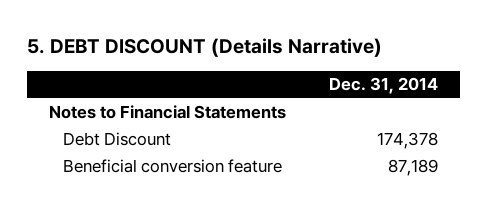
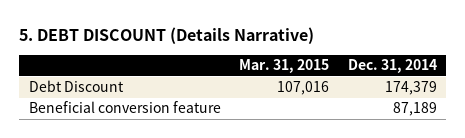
- | Dec. 31, 2014
+ | Mar. 31, 2015 | Dec. 31, 2014
- Notes to Financial Statements
- Debt Discount | 174,378
+ Debt Discount | 107,016 | 174,379

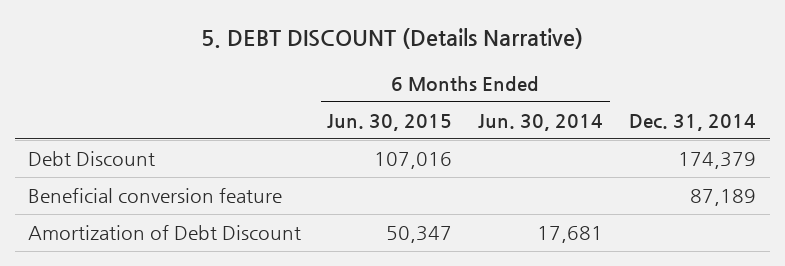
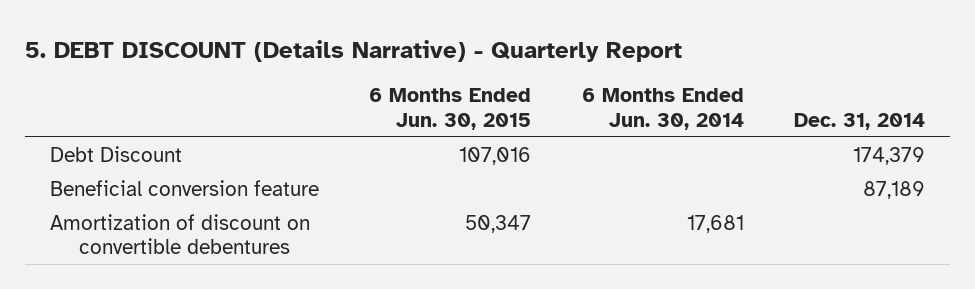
- 5. DEBT DISCOUNT (Details Narrative)
+ 5. DEBT DISCOUNT (Details Narrative) - Quarterly Report
- Amortization of Debt Discount | 50,347 | 17,681 |
+ Amortization of discount on convertible debentures | 50,347 | 17,681 |

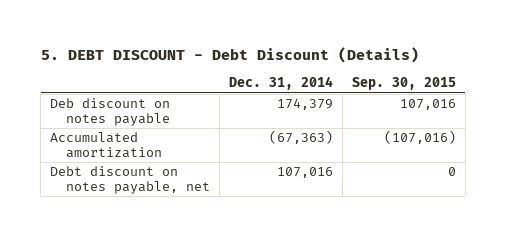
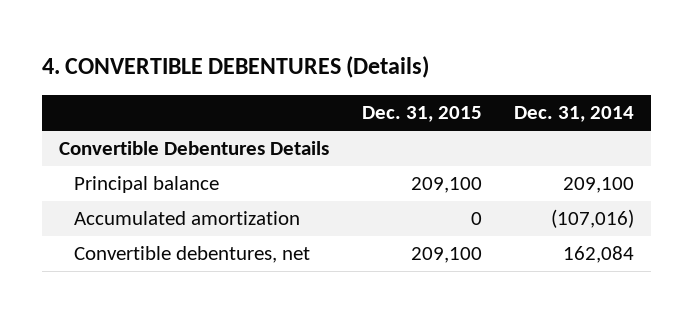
- 5. DEBT DISCOUNT - Debt Discount (Details)
+ 4. CONVERTIBLE DEBENTURES (Details)
- | Dec. 31, 2014 | Sep. 30, 2015
+ | Dec. 31, 2015 | Dec. 31, 2014
- Deb discount on notes payable | 174,379 | 107,016
- Accumulated amortization | (67,363) | (107,016)
- Debt discount on notes payable, net | 107,016 | 0
+ Convertible Debentures Details
+ Principal balance | 209,100 | 209,100
+ Accumulated amortization | 0 | (107,016)
+ Convertible debentures, net | 209,100 | 162,084

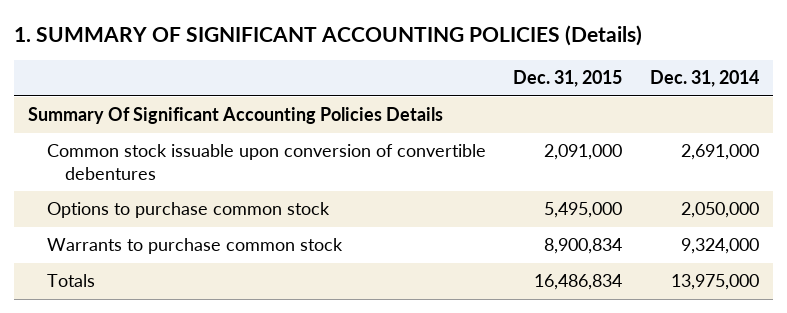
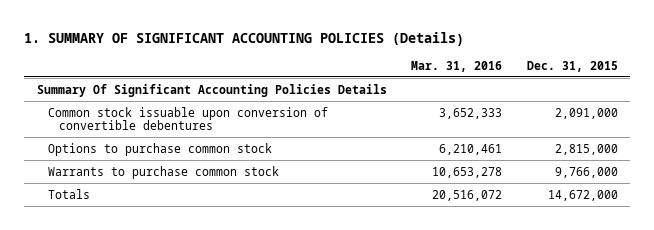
- | Dec. 31, 2015 | Dec. 31, 2014
+ | Mar. 31, 2016 | Dec. 31, 2015
- Options to purchase common stock | 5,495,000 | 2,050,000
- Warrants to purchase common stock | 8,900,834 | 9,324,000
- Totals | 16,486,834 | 13,975,000
+ Options to purchase common stock | 6,210,461 | 2,815,000
+ Warrants to purchase common stock | 10,653,278 | 9,766,000
+ Totals | 20,516,072 | 14,672,000

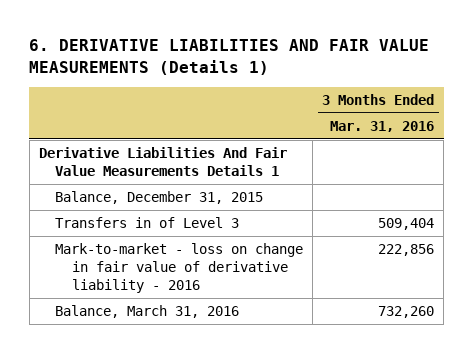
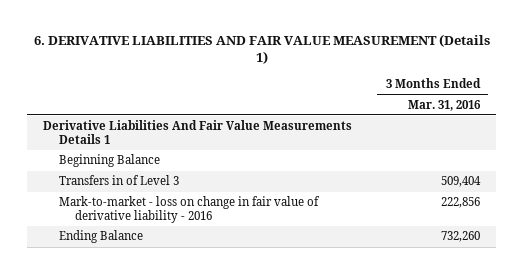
- 6. DERIVATIVE LIABILITIES AND FAIR VALUE MEASUREMENTS (Details 1)
+ 6. DERIVATIVE LIABILITIES AND FAIR VALUE MEASUREMENT (Details 1)
- Balance, December 31, 2015
+ Beginning Balance
- Balance, March 31, 2016 | 732,260
+ Ending Balance | 732,260

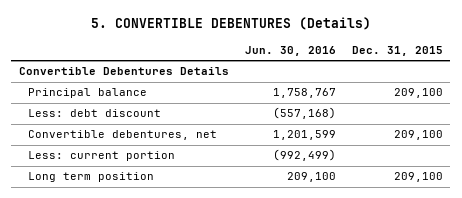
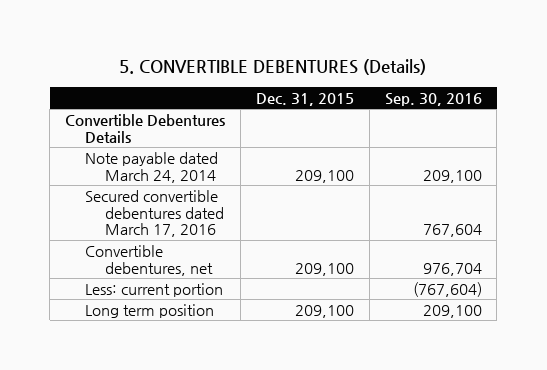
- | Jun. 30, 2016 | Dec. 31, 2015
+ | Dec. 31, 2015 | Sep. 30, 2016
- Principal balance | 1,758,767 | 209,100
- Less: debt discount | (557,168) |
+ Note payable dated March 24, 2014 | 209,100 | 209,100
+ Secured convertible debentures dated March 17, 2016 | | 767,604

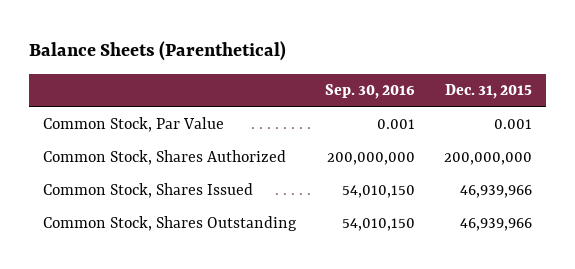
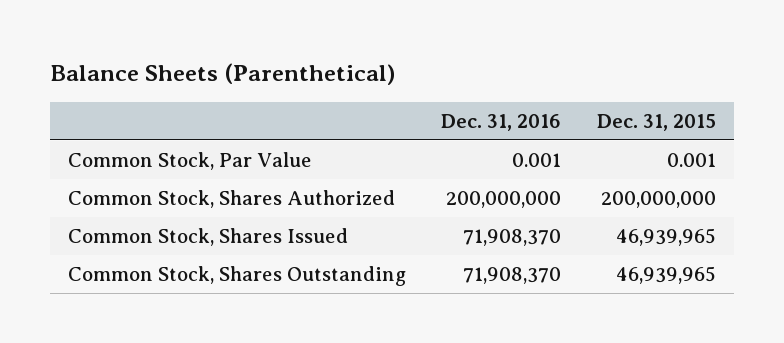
- | Sep. 30, 2016 | Dec. 31, 2015
+ | Dec. 31, 2016 | Dec. 31, 2015
- Common Stock, Shares Issued | 54,010,150 | 46,939,966
- Common Stock, Shares Outstanding | 54,010,150 | 46,939,966
+ Common Stock, Shares Issued | 71,908,370 | 46,939,965
+ Common Stock, Shares Outstanding | 71,908,370 | 46,939,965

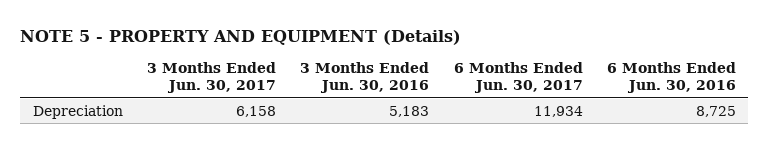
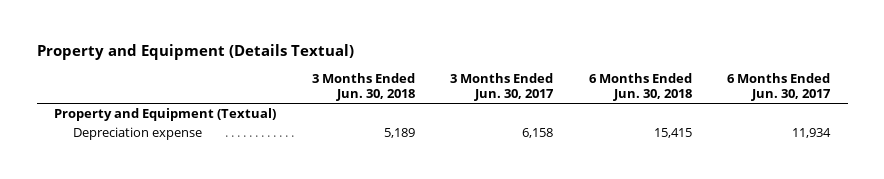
- NOTE 5 - PROPERTY AND EQUIPMENT (Details)
+ Property and Equipment (Details Textual)
- | 3 Months Ended Jun. 30, 2017 | 3 Months Ended Jun. 30, 2016 | 6 Months Ended Jun. 30, 2017 | 6 Months Ended Jun. 30, 2016
+ | 3 Months Ended Jun. 30, 2018 | 3 Months Ended Jun. 30, 2017 | 6 Months Ended Jun. 30, 2018 | 6 Months Ended Jun. 30, 2017
- Depreciation | 6,158 | 5,183 | 11,934 | 8,725
+ Property and Equipment (Textual)
+ Depreciation expense | 5,189 | 6,158 | 15,415 | 11,934

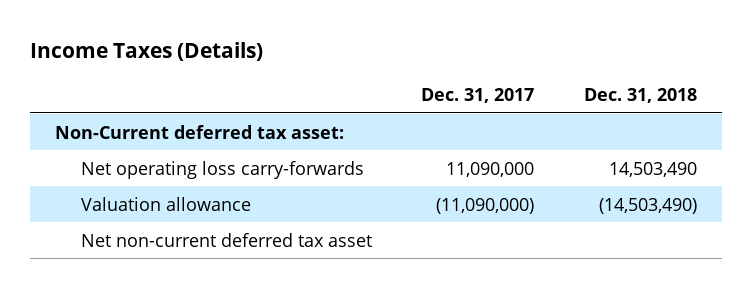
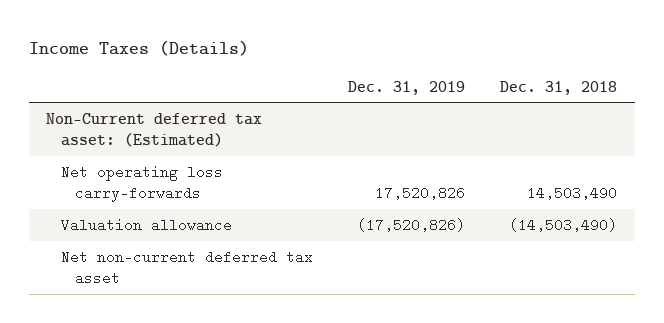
- | Dec. 31, 2017 | Dec. 31, 2018
+ | Dec. 31, 2019 | Dec. 31, 2018
- Non-Current deferred tax asset:
+ Non-Current deferred tax asset: (Estimated)

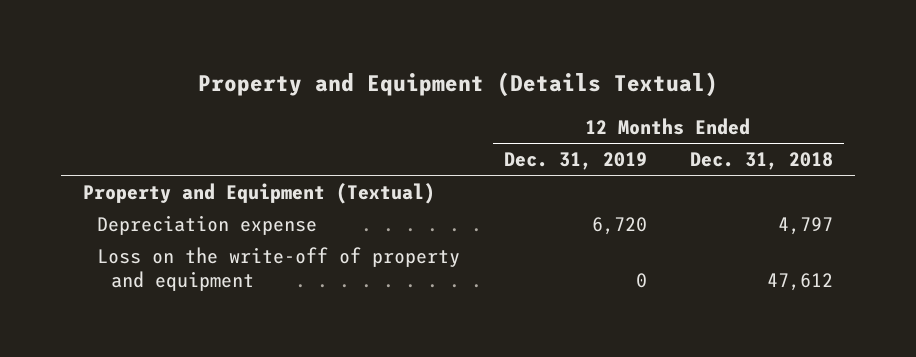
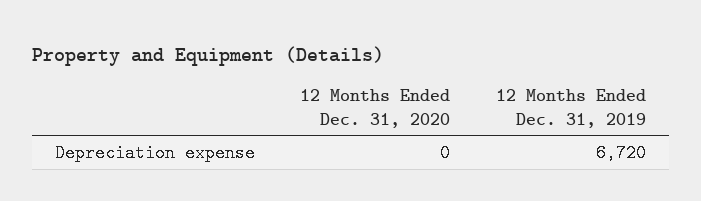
- Property and Equipment (Details Textual)
+ Property and Equipment (Details)
- | 12 Months Ended Dec. 31, 2019 | 12 Months Ended Dec. 31, 2018
+ | 12 Months Ended Dec. 31, 2020 | 12 Months Ended Dec. 31, 2019
- Property and Equipment (Textual)
- Loss on the write-off of property and equipment | 0 | 47,612

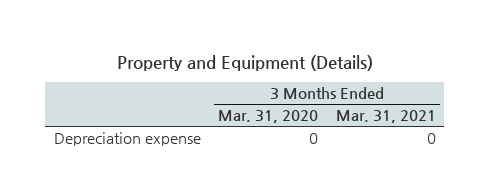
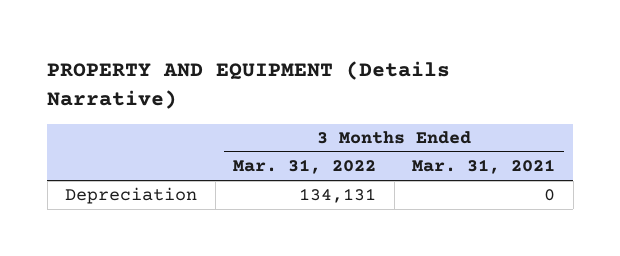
- Property and Equipment (Details)
+ PROPERTY AND EQUIPMENT (Details Narrative)
- | 3 Months Ended Mar. 31, 2020 | 3 Months Ended Mar. 31, 2021
+ | 3 Months Ended Mar. 31, 2022 | 3 Months Ended Mar. 31, 2021
- Depreciation expense | 0 | 0
+ Depreciation | 134,131 | 0

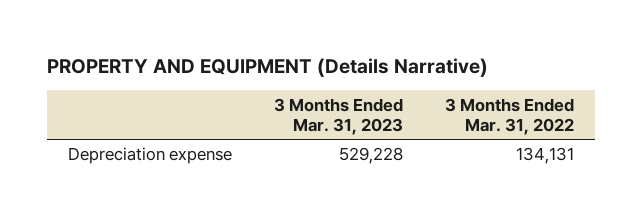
- | 3 Months Ended Mar. 31, 2022 | 3 Months Ended Mar. 31, 2021
+ | 3 Months Ended Mar. 31, 2023 | 3 Months Ended Mar. 31, 2022
- Depreciation | 134,131 | 0
+ Depreciation expense | 529,228 | 134,131

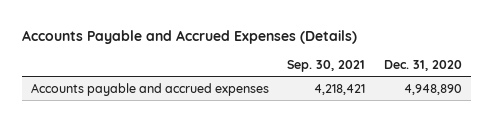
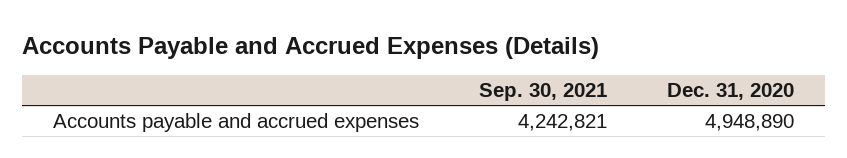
- Accounts payable and accrued expenses | 4,218,421 | 4,948,890
+ Accounts payable and accrued expenses | 4,242,821 | 4,948,890

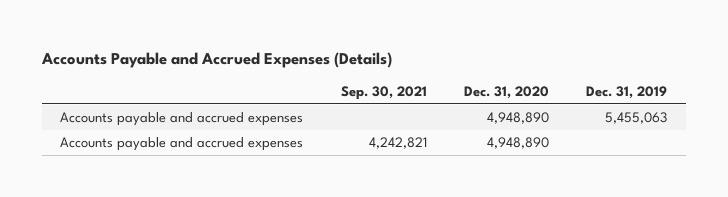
- | Sep. 30, 2021 | Dec. 31, 2020
+ | Sep. 30, 2021 | Dec. 31, 2020 | Dec. 31, 2019
+ Accounts payable and accrued expenses | | 4,948,890 | 5,455,063

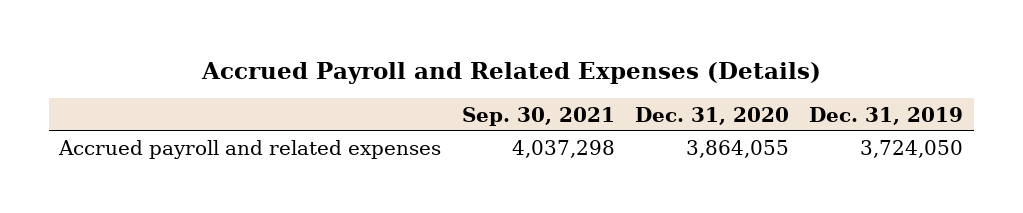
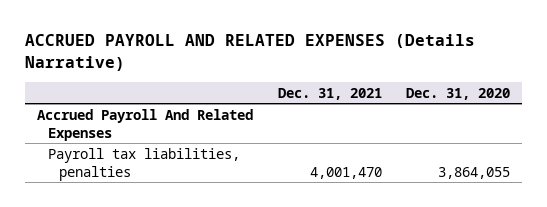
- Accrued Payroll and Related Expenses (Details)
+ ACCRUED PAYROLL AND RELATED EXPENSES (Details Narrative)
- | Sep. 30, 2021 | Dec. 31, 2020 | Dec. 31, 2019
+ | Dec. 31, 2021 | Dec. 31, 2020
- Accrued payroll and related expenses | 4,037,298 | 3,864,055 | 3,724,050
+ Accrued Payroll And Related Expenses
+ Payroll tax liabilities, penalties | 4,001,470 | 3,864,055

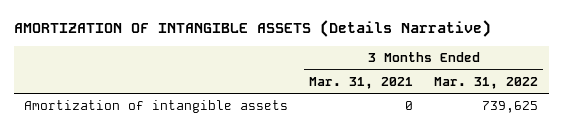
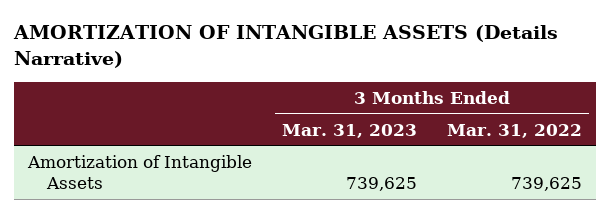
- | 3 Months Ended Mar. 31, 2021 | 3 Months Ended Mar. 31, 2022
+ | 3 Months Ended Mar. 31, 2023 | 3 Months Ended Mar. 31, 2022
- Amortization of intangible assets | 0 | 739,625
+ Amortization of Intangible Assets | 739,625 | 739,625

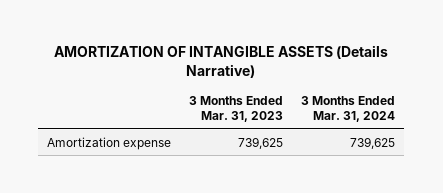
- | 3 Months Ended Mar. 31, 2023 | 3 Months Ended Mar. 31, 2022
+ | 3 Months Ended Mar. 31, 2023 | 3 Months Ended Mar. 31, 2024
- Amortization of Intangible Assets | 739,625 | 739,625
+ Amortization expense | 739,625 | 739,625

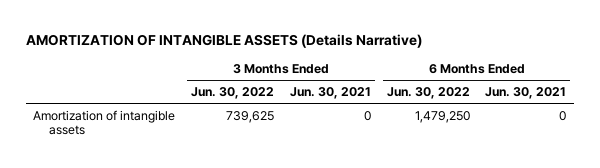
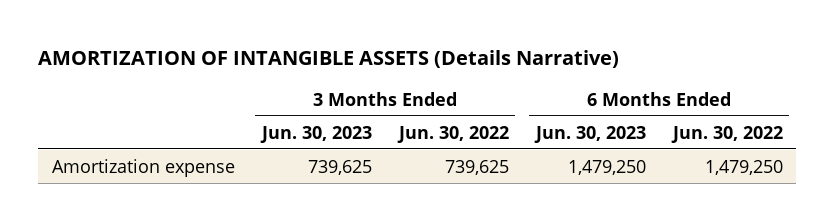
- | 3 Months Ended Jun. 30, 2022 | 3 Months Ended Jun. 30, 2021 | 6 Months Ended Jun. 30, 2022 | 6 Months Ended Jun. 30, 2021
+ | 3 Months Ended Jun. 30, 2023 | 3 Months Ended Jun. 30, 2022 | 6 Months Ended Jun. 30, 2023 | 6 Months Ended Jun. 30, 2022
- Amortization of intangible assets | 739,625 | 0 | 1,479,250 | 0
+ Amortization expense | 739,625 | 739,625 | 1,479,250 | 1,479,250

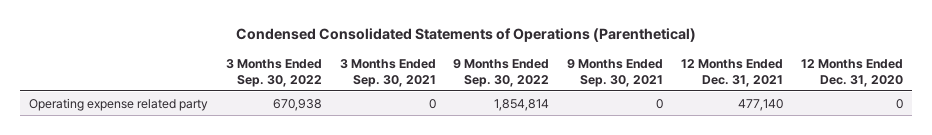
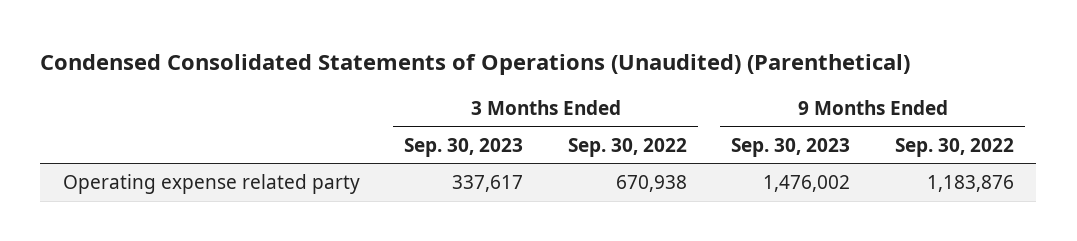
- Condensed Consolidated Statements of Operations (Parenthetical)
+ Condensed Consolidated Statements of Operations (Unaudited) (Parenthetical)
- | 3 Months Ended Sep. 30, 2022 | 3 Months Ended Sep. 30, 2021 | 9 Months Ended Sep. 30, 2022 | 9 Months Ended Sep. 30, 2021 | 12 Months Ended Dec. 31, 2021 | 12 Months Ended Dec. 31, 2020
+ | 3 Months Ended Sep. 30, 2023 | 3 Months Ended Sep. 30, 2022 | 9 Months Ended Sep. 30, 2023 | 9 Months Ended Sep. 30, 2022
- Operating expense related party | 670,938 | 0 | 1,854,814 | 0 | 477,140 | 0
+ Operating expense related party | 337,617 | 670,938 | 1,476,002 | 1,183,876

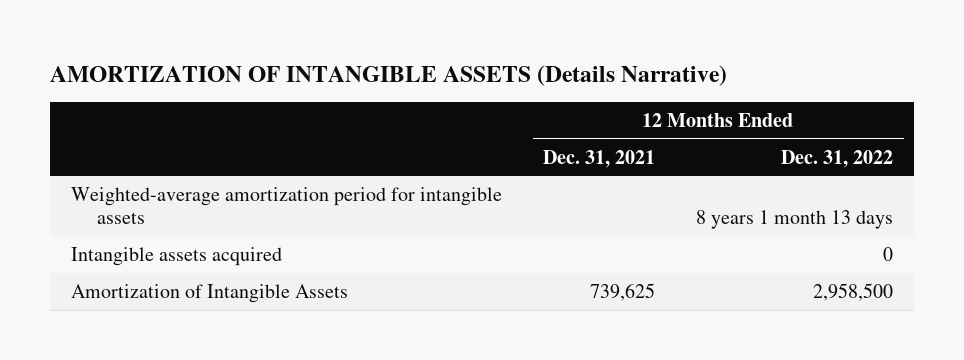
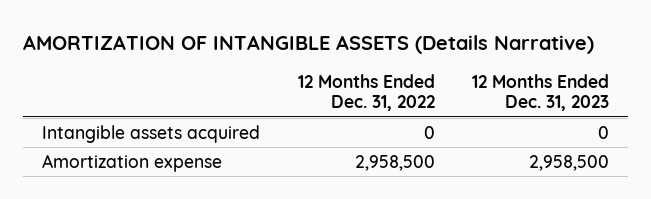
- | 12 Months Ended Dec. 31, 2021 | 12 Months Ended Dec. 31, 2022
+ | 12 Months Ended Dec. 31, 2022 | 12 Months Ended Dec. 31, 2023
- Weighted-average amortization period for intangible assets | | 8 years 1 month 13 days
- Amortization of Intangible Assets | 739,625 | 2,958,500
+ Amortization expense | 2,958,500 | 2,958,500

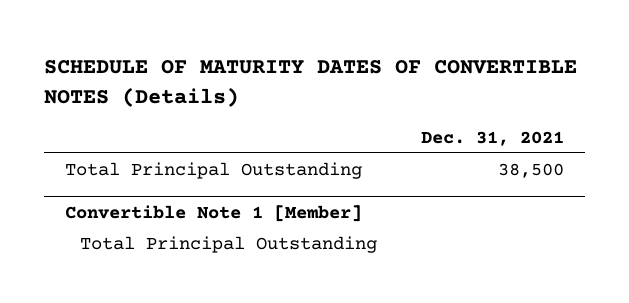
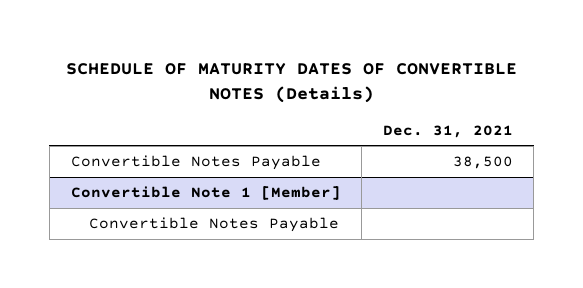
- Total Principal Outstanding | 38,500
+ Convertible Notes Payable | 38,500
@ Convertible Note 1 [Member]
- Total Principal Outstanding
+ Convertible Notes Payable

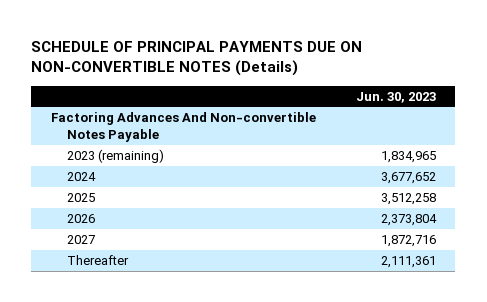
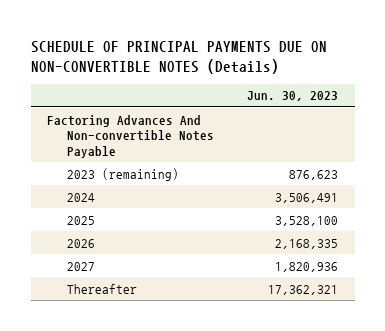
- 2023 (remaining) | 1,834,965
- 2024 | 3,677,652
- 2025 | 3,512,258
- 2026 | 2,373,804
- 2027 | 1,872,716
- Thereafter | 2,111,361
+ 2023 (remaining) | 876,623
+ 2024 | 3,506,491
+ 2025 | 3,528,100
+ 2026 | 2,168,335
+ 2027 | 1,820,936
+ Thereafter | 17,362,321

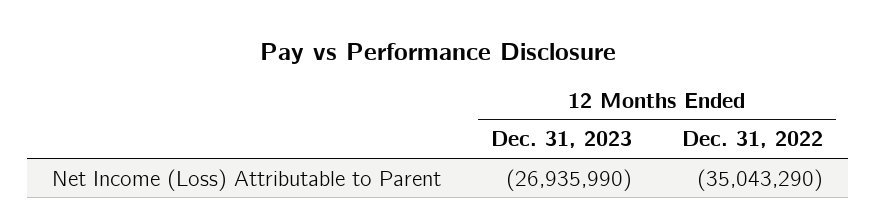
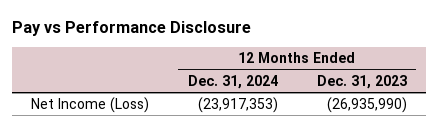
- | 12 Months Ended Dec. 31, 2023 | 12 Months Ended Dec. 31, 2022
+ | 12 Months Ended Dec. 31, 2024 | 12 Months Ended Dec. 31, 2023
- Net Income (Loss) Attributable to Parent | (26,935,990) | (35,043,290)
+ Net Income (Loss) | (23,917,353) | (26,935,990)

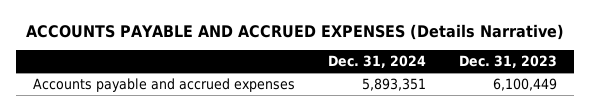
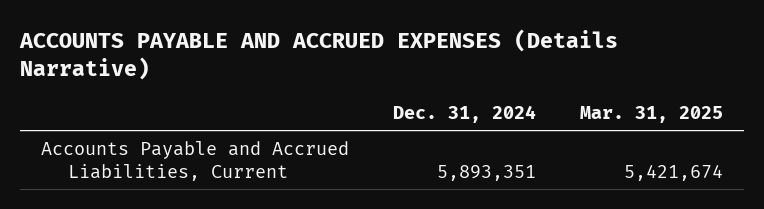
- | Dec. 31, 2024 | Dec. 31, 2023
+ | Dec. 31, 2024 | Mar. 31, 2025
- Accounts payable and accrued expenses | 5,893,351 | 6,100,449
+ Accounts Payable and Accrued Liabilities, Current | 5,893,351 | 5,421,674

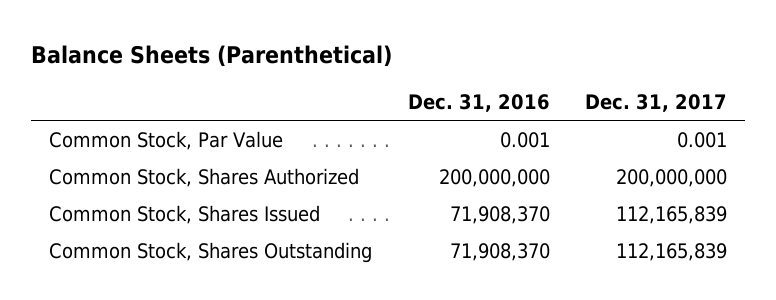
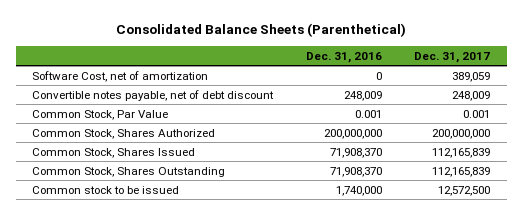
- Balance Sheets (Parenthetical)
+ Consolidated Balance Sheets (Parenthetical)
+ Software Cost, net of amortization | 0 | 389,059
+ Convertible notes payable, net of debt discount | 248,009 | 248,009
+ Common stock to be issued | 1,740,000 | 12,572,500

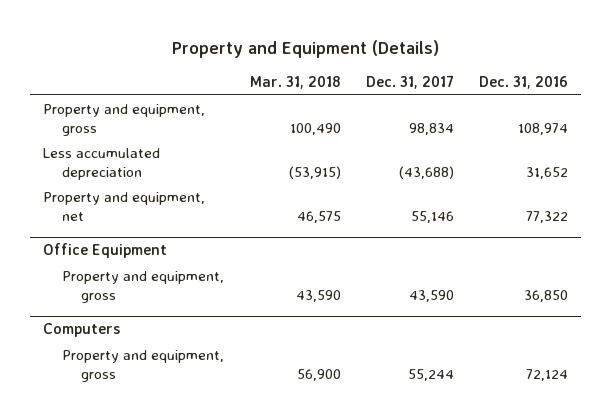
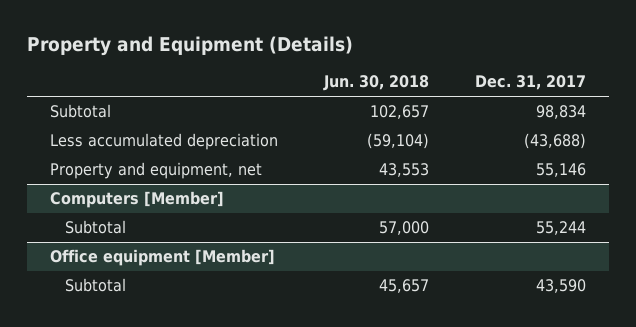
- | Mar. 31, 2018 | Dec. 31, 2017 | Dec. 31, 2016
+ | Jun. 30, 2018 | Dec. 31, 2017
- Property and equipment, gross | 100,490 | 98,834 | 108,974
+ Subtotal | 102,657 | 98,834
- Office Equipment
- Property and equipment, gross | 43,590 | 43,590 | 36,850
- Computers
- Property and equipment, gross | 56,900 | 55,244 | 72,124
+ Computers [Member]
+ Subtotal | 57,000 | 55,244
+ Office equipment [Member]
+ Subtotal | 45,657 | 43,590

